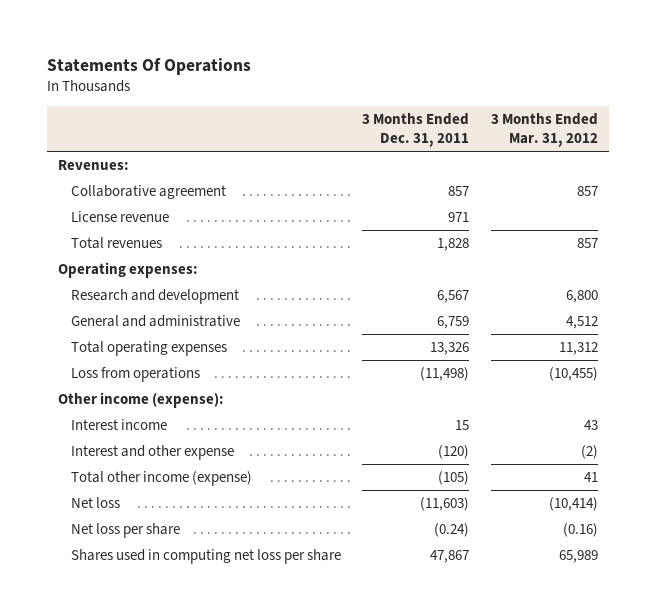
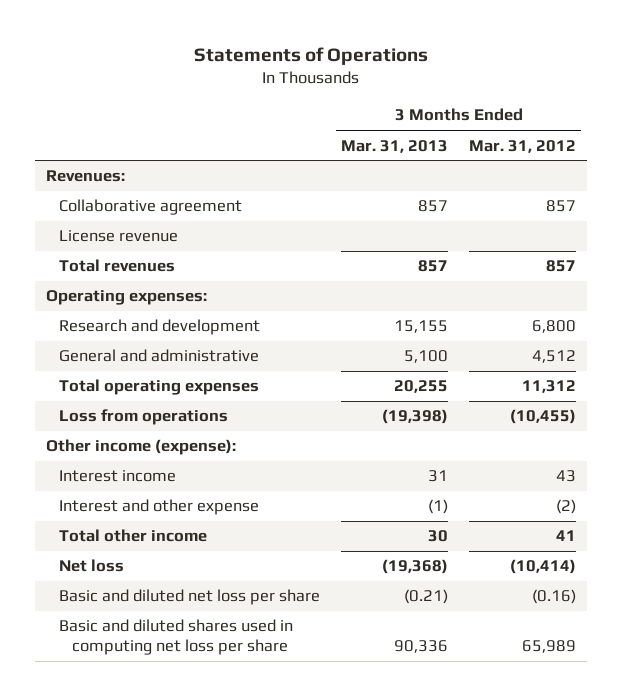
- Statements Of Operations
+ Statements of Operations
- | 3 Months Ended Dec. 31, 2011 | 3 Months Ended Mar. 31, 2012
+ | 3 Months Ended Mar. 31, 2013 | 3 Months Ended Mar. 31, 2012
- Total other income (expense) | (105) | 41
+ Total other income | 30 | 41
- Net loss per share | (0.24) | (0.16)
- Shares used in computing net loss per share | 47,867 | 65,989
+ Basic and diluted net loss per share | (0.21) | (0.16)
+ Basic and diluted shares used in computing net loss per share | 90,336 | 65,989

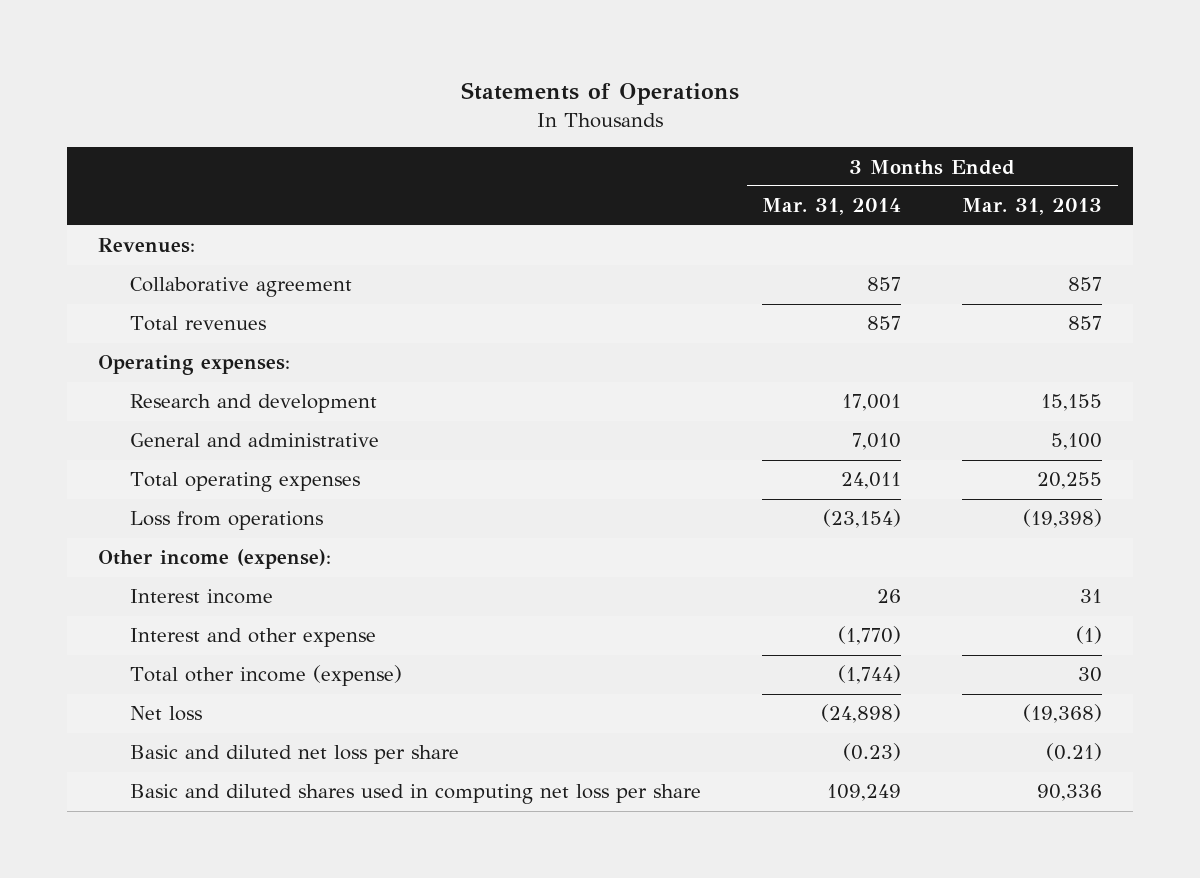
- | 3 Months Ended Mar. 31, 2013 | 3 Months Ended Mar. 31, 2012
+ | 3 Months Ended Mar. 31, 2014 | 3 Months Ended Mar. 31, 2013
- License revenue
- Total other income | 30 | 41
+ Total other income (expense) | (1,744) | 30

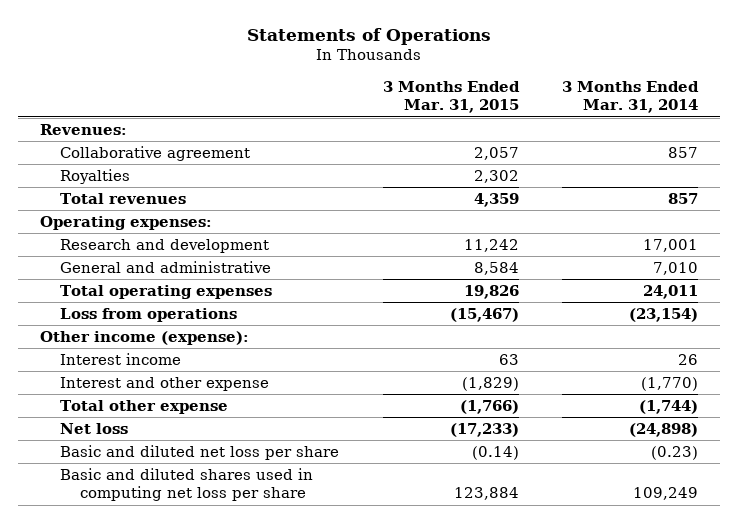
- | 3 Months Ended Mar. 31, 2014 | 3 Months Ended Mar. 31, 2013
+ | 3 Months Ended Mar. 31, 2015 | 3 Months Ended Mar. 31, 2014
+ Royalties | 2,302 |
- Total other income (expense) | (1,744) | 30
+ Total other expense | (1,766) | (1,744)

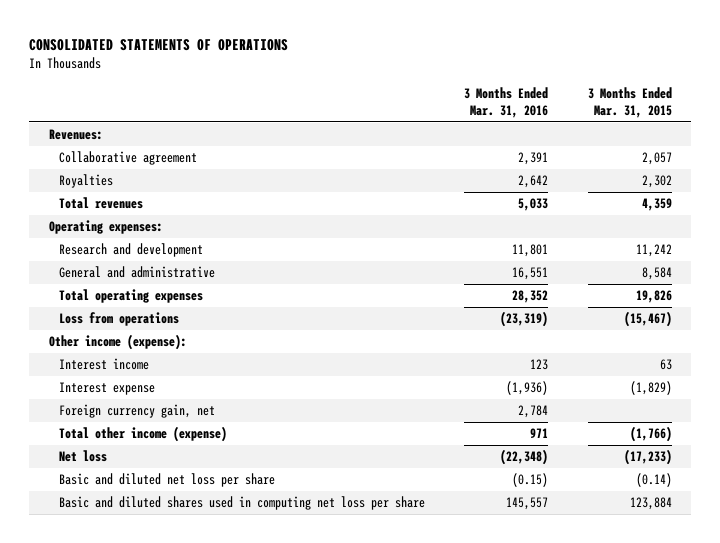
- Statements of Operations
+ CONSOLIDATED STATEMENTS OF OPERATIONS
- | 3 Months Ended Mar. 31, 2015 | 3 Months Ended Mar. 31, 2014
+ | 3 Months Ended Mar. 31, 2016 | 3 Months Ended Mar. 31, 2015
- Interest and other expense | (1,829) | (1,770)
- Total other expense | (1,766) | (1,744)
+ Interest expense | (1,936) | (1,829)
+ Foreign currency gain, net | 2,784 |
+ Total other income (expense) | 971 | (1,766)

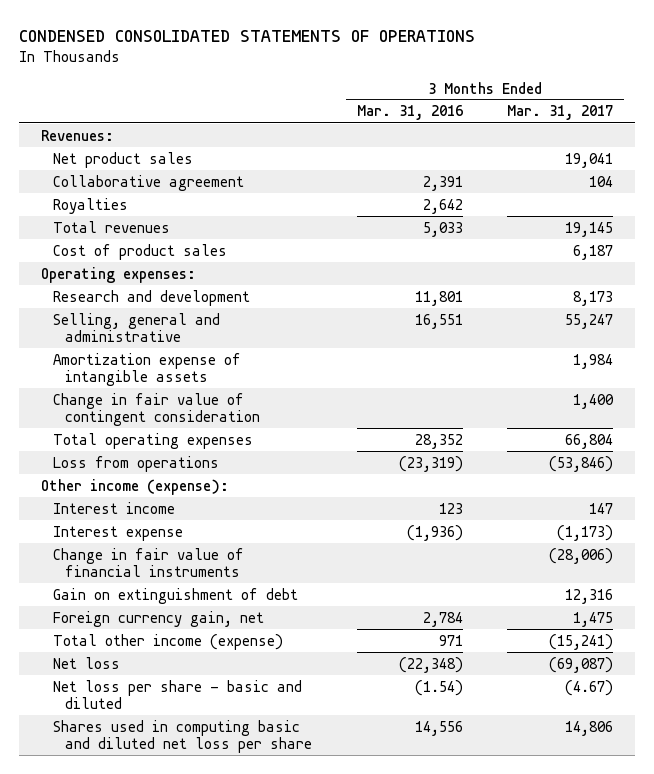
- CONSOLIDATED STATEMENTS OF OPERATIONS
+ CONDENSED CONSOLIDATED STATEMENTS OF OPERATIONS
- | 3 Months Ended Mar. 31, 2016 | 3 Months Ended Mar. 31, 2015
+ | 3 Months Ended Mar. 31, 2016 | 3 Months Ended Mar. 31, 2017
+ Net product sales | | 19,041
+ Cost of product sales | | 6,187
- General and administrative | 16,551 | 8,584
+ Selling, general and administrative | 16,551 | 55,247
+ Amortization expense of intangible assets | | 1,984
+ Change in fair value of contingent consideration | | 1,400
+ Change in fair value of financial instruments | | (28,006)
+ Gain on extinguishment of debt | | 12,316
- Basic and diluted net loss per share | (0.15) | (0.14)
- Basic and diluted shares used in computing net loss per share | 145,557 | 123,884
+ Net loss per share - basic and diluted | (1.54) | (4.67)
+ Shares used in computing basic and diluted net loss per share | 14,556 | 14,806

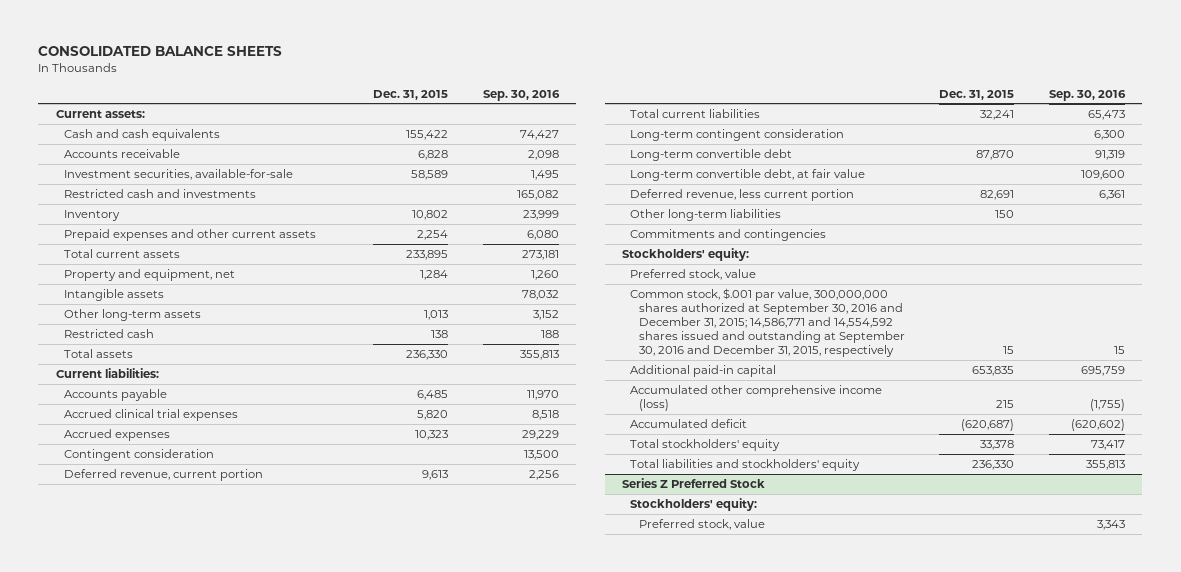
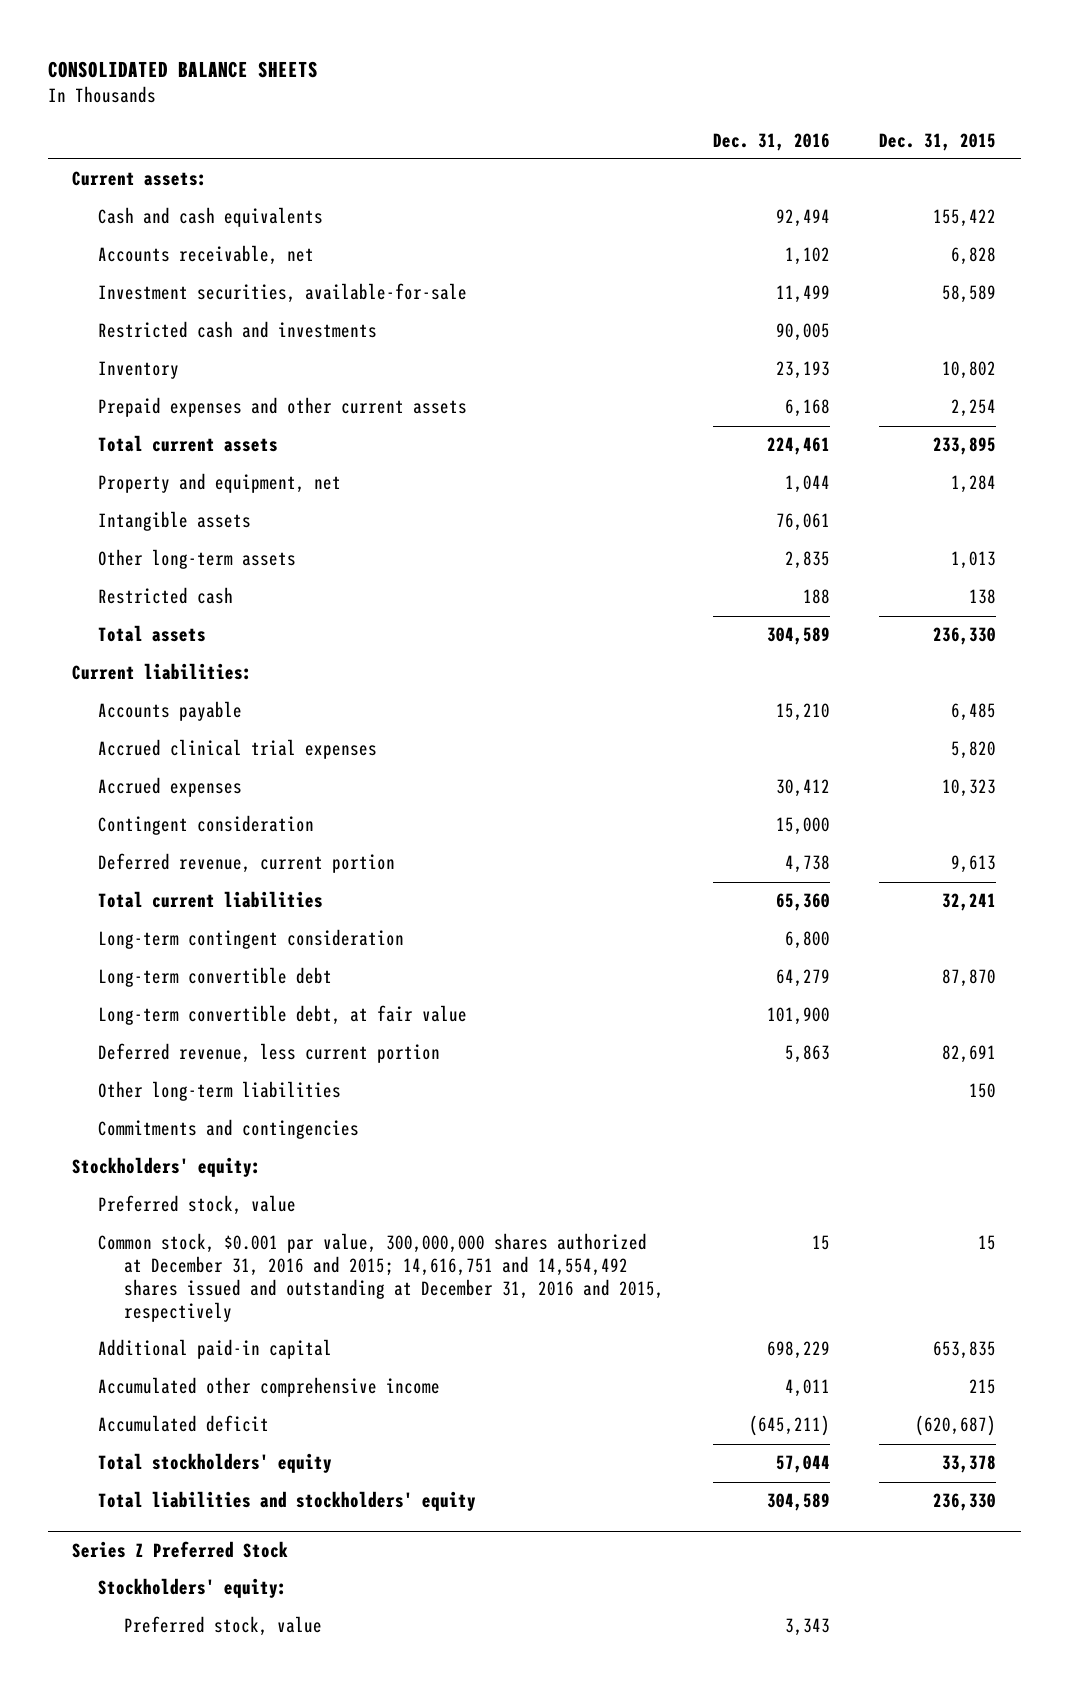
- | Dec. 31, 2015 | Sep. 30, 2016
+ | Dec. 31, 2016 | Dec. 31, 2015
- Accounts receivable | 6,828 | 2,098
+ Accounts receivable, net | 1,102 | 6,828
- Common stock, $.001 par value, 300,000,000 shares authorized at September 30, 2016 and December 31, 2015; 14,586,771 and 14,554,592 shares issued and outstanding at September 30, 2016 and December 31, 2015, respectively | 15 | 15
+ Common stock, $0.001 par value, 300,000,000 shares authorized at December 31, 2016 and 2015; 14,616,751 and 14,554,492 shares issued and outstanding at December 31, 2016 and 2015, respectively | 15 | 15
- Accumulated other comprehensive income (loss) | 215 | (1,755)
+ Accumulated other comprehensive income | 4,011 | 215

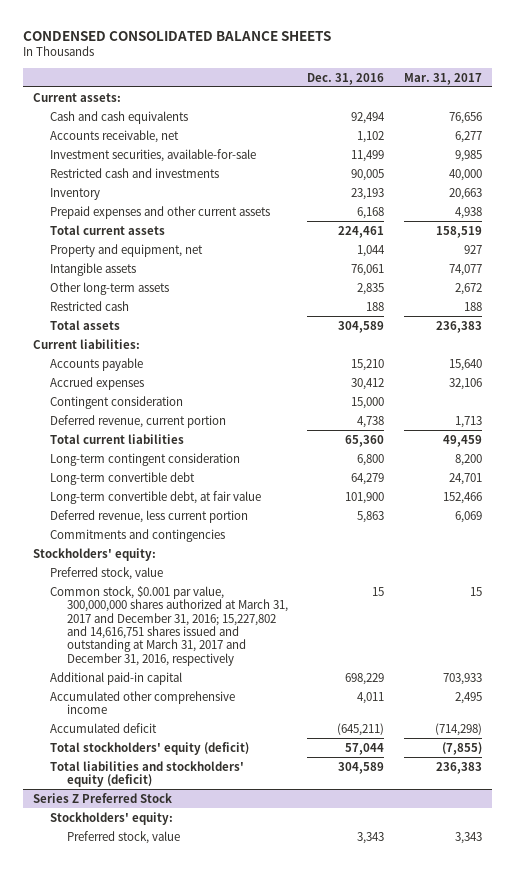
- CONSOLIDATED BALANCE SHEETS
+ CONDENSED CONSOLIDATED BALANCE SHEETS
- | Dec. 31, 2016 | Dec. 31, 2015
+ | Dec. 31, 2016 | Mar. 31, 2017
- Accrued clinical trial expenses | | 5,820
- Other long-term liabilities | | 150
- Common stock, $0.001 par value, 300,000,000 shares authorized at December 31, 2016 and 2015; 14,616,751 and 14,554,492 shares issued and outstanding at December 31, 2016 and 2015, respectively | 15 | 15
+ Common stock, $0.001 par value, 300,000,000 shares authorized at March 31, 2017 and December 31, 2016; 15,227,802 and 14,616,751 shares issued and outstanding at March 31, 2017 and December 31, 2016, respectively | 15 | 15
- Total stockholders' equity | 57,044 | 33,378
- Total liabilities and stockholders' equity | 304,589 | 236,330
+ Total stockholders' equity (deficit) | 57,044 | (7,855)
+ Total liabilities and stockholders' equity (deficit) | 304,589 | 236,383

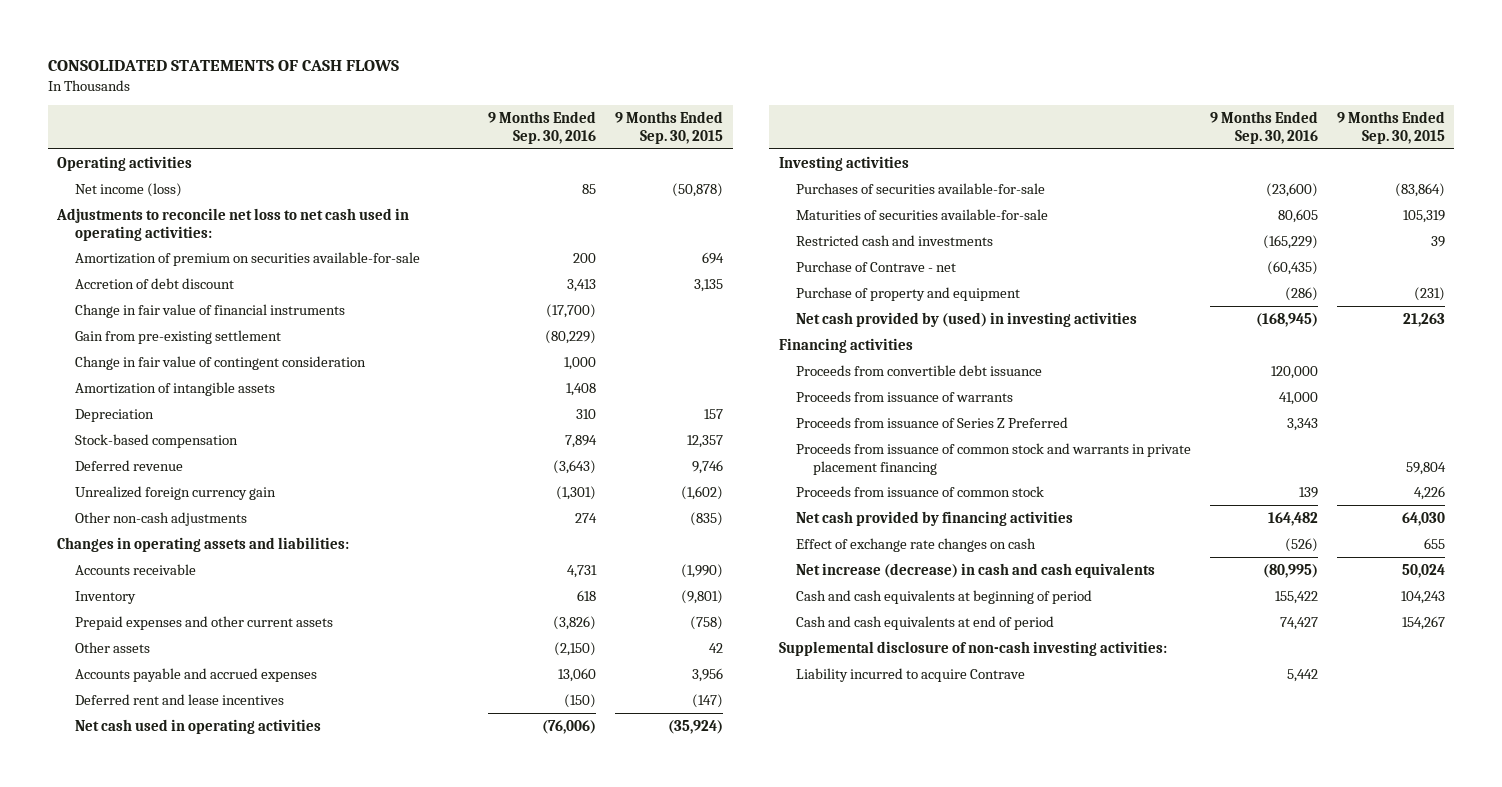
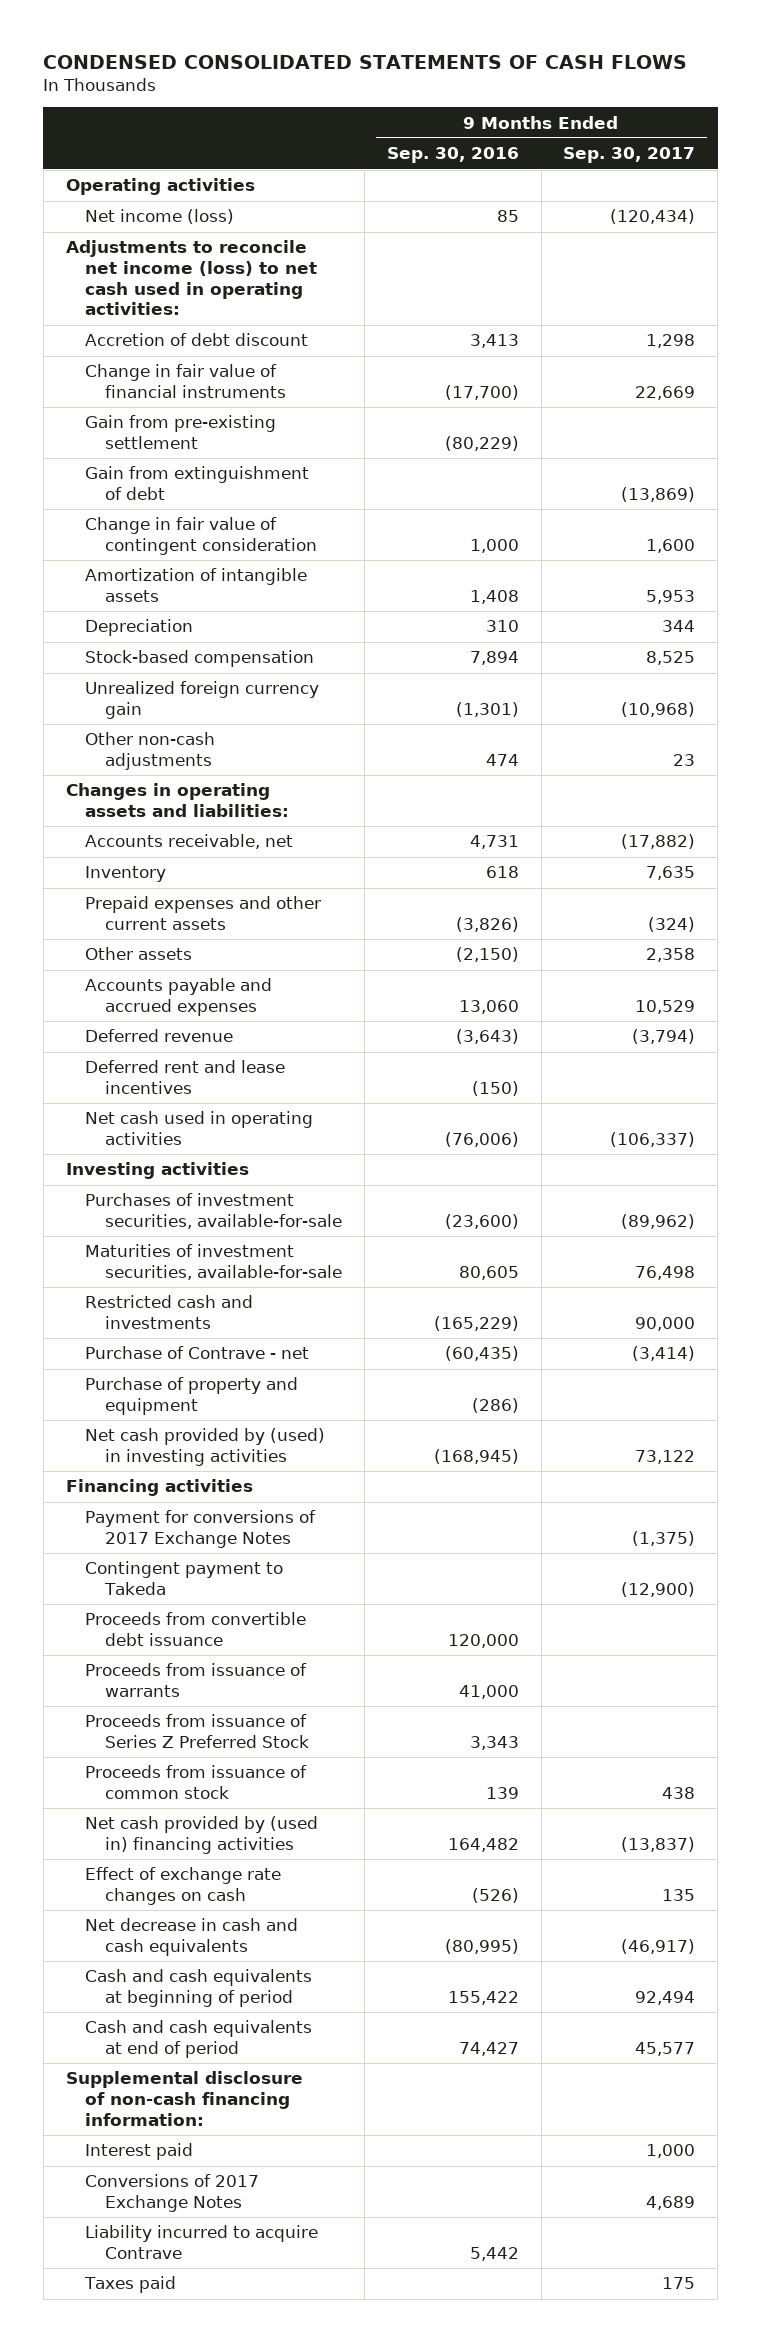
- CONSOLIDATED STATEMENTS OF CASH FLOWS
+ CONDENSED CONSOLIDATED STATEMENTS OF CASH FLOWS
- | 9 Months Ended Sep. 30, 2016 | 9 Months Ended Sep. 30, 2015
+ | 9 Months Ended Sep. 30, 2016 | 9 Months Ended Sep. 30, 2017
- Adjustments to reconcile net loss to net cash used in operating activities:
- Amortization of premium on securities available-for-sale | 200 | 694
+ Adjustments to reconcile net income (loss) to net cash used in operating activities:
+ Gain from extinguishment of debt | | (13,869)
- Other non-cash adjustments | 274 | (835)
+ Other non-cash adjustments | 474 | 23
- Accounts receivable | 4,731 | (1,990)
+ Accounts receivable, net | 4,731 | (17,882)
moved down: Deferred revenue | (3,643) | (3,794)
- Purchases of securities available-for-sale | (23,600) | (83,864)
- Maturities of securities available-for-sale | 80,605 | 105,319
+ Purchases of investment securities, available-for-sale | (23,600) | (89,962)
+ Maturities of investment securities, available-for-sale | 80,605 | 76,498
+ Payment for conversions of 2017 Exchange Notes | | (1,375)
+ Contingent payment to Takeda | | (12,900)
- Proceeds from issuance of Series Z Preferred | 3,343 |
- Proceeds from issuance of common stock and warrants in private placement financing | | 59,804
+ Proceeds from issuance of Series Z Preferred Stock | 3,343 |
- Net cash provided by financing activities | 164,482 | 64,030
+ Net cash provided by (used in) financing activities | 164,482 | (13,837)
- Net increase (decrease) in cash and cash equivalents | (80,995) | 50,024
+ Net decrease in cash and cash equivalents | (80,995) | (46,917)
- Supplemental disclosure of non-cash investing activities:
+ Supplemental disclosure of non-cash financing information:
+ Interest paid | | 1,000
+ Conversions of 2017 Exchange Notes | | 4,689
+ Taxes paid | | 175

